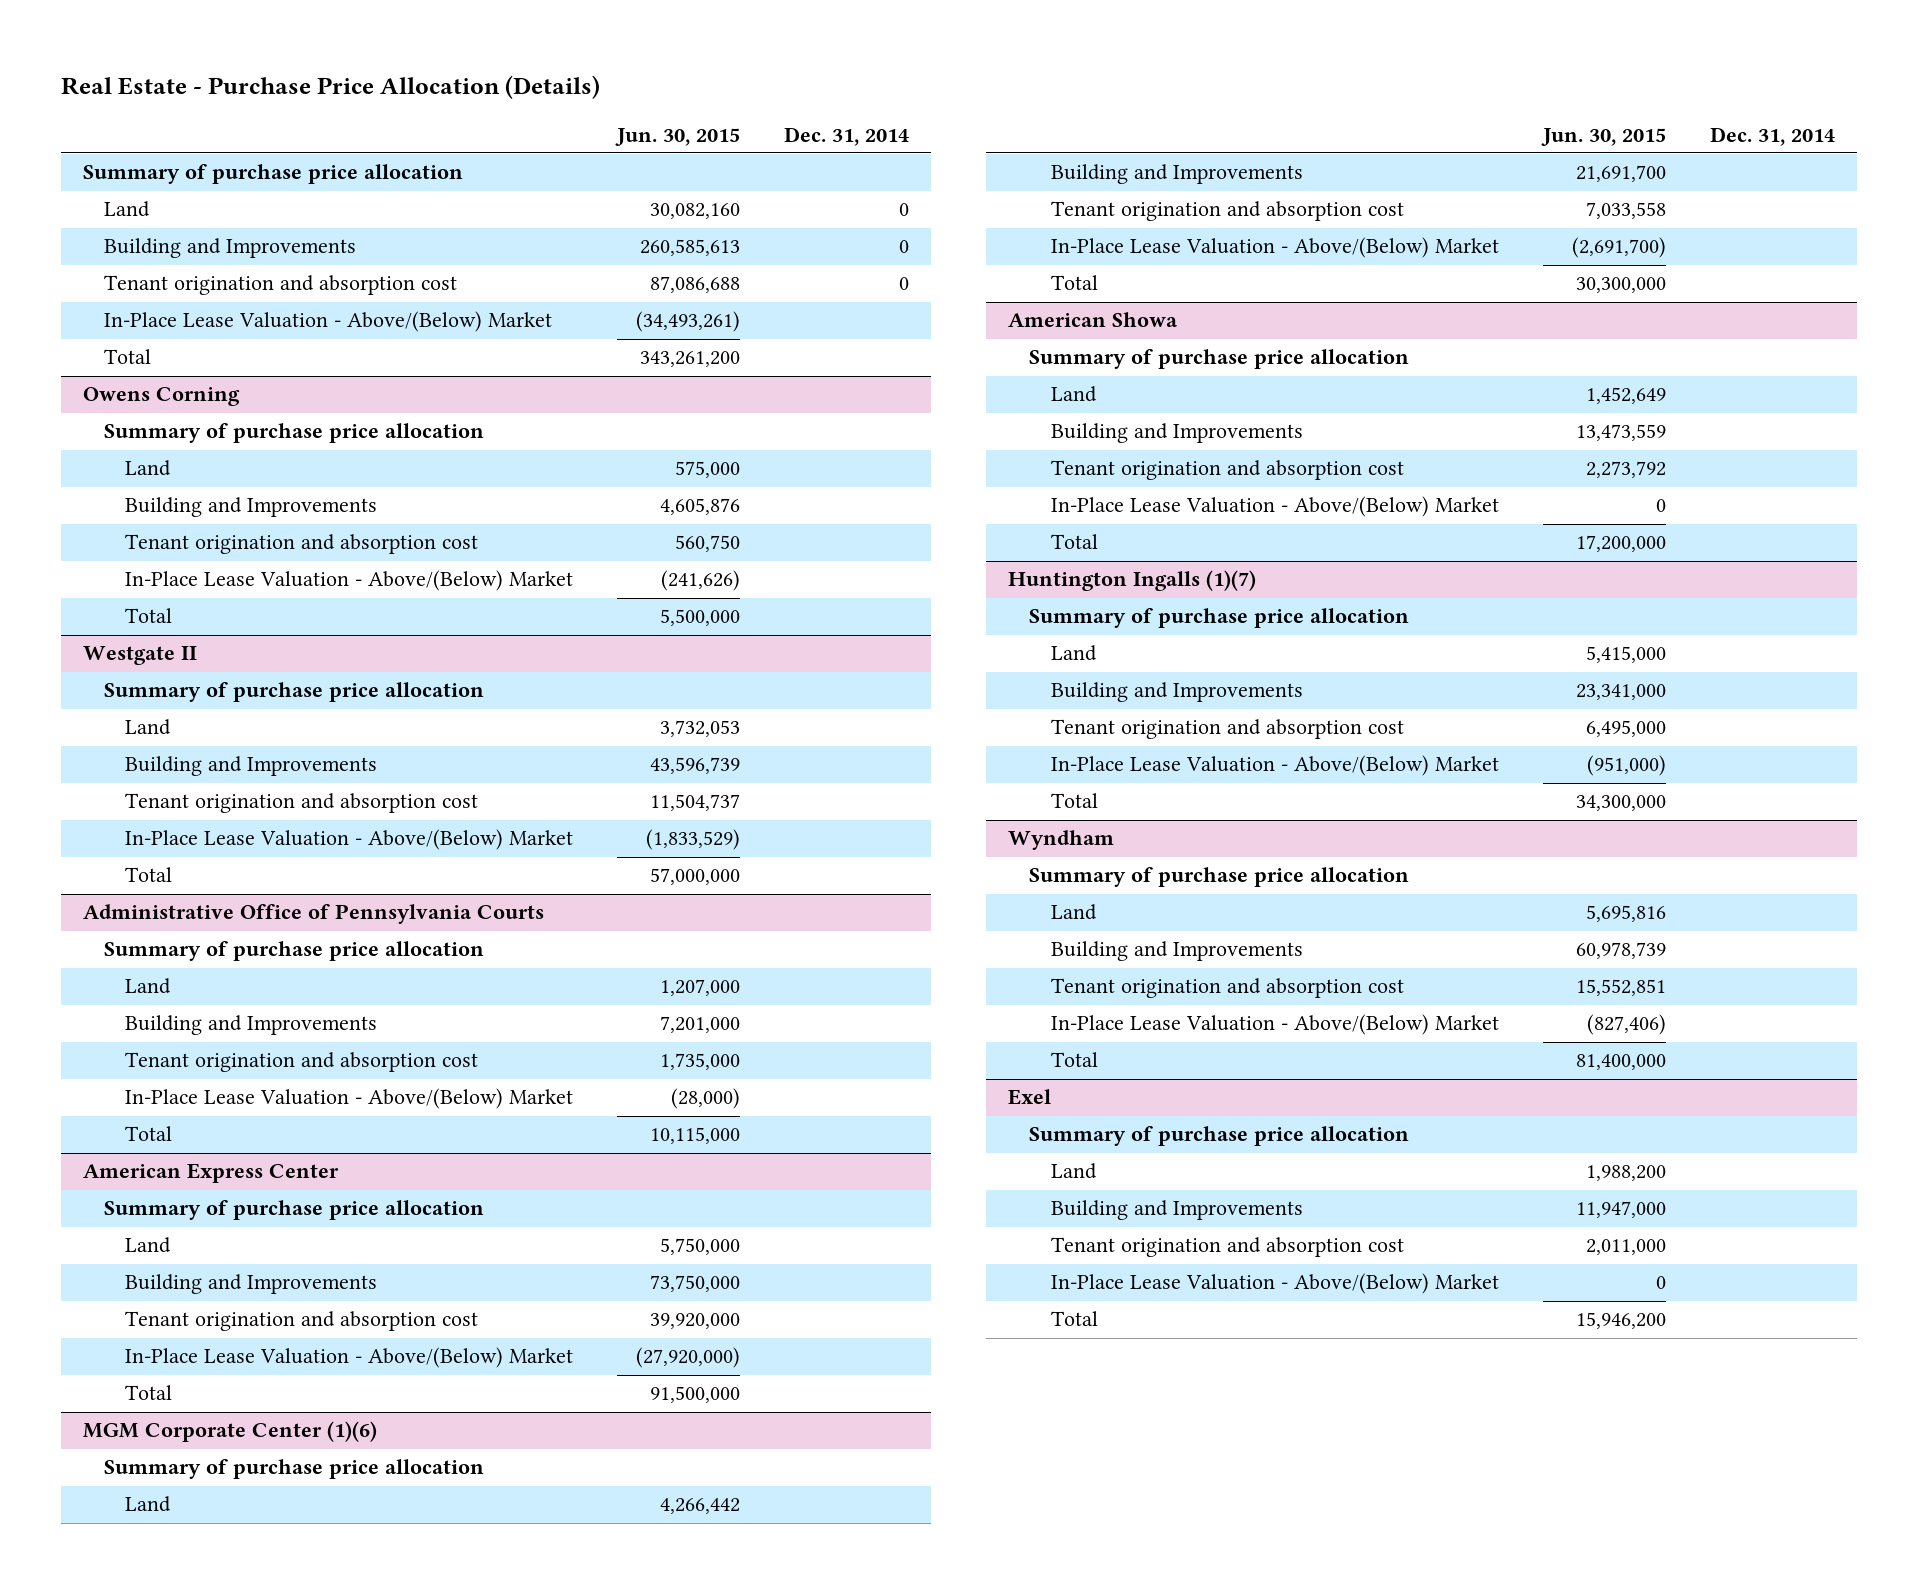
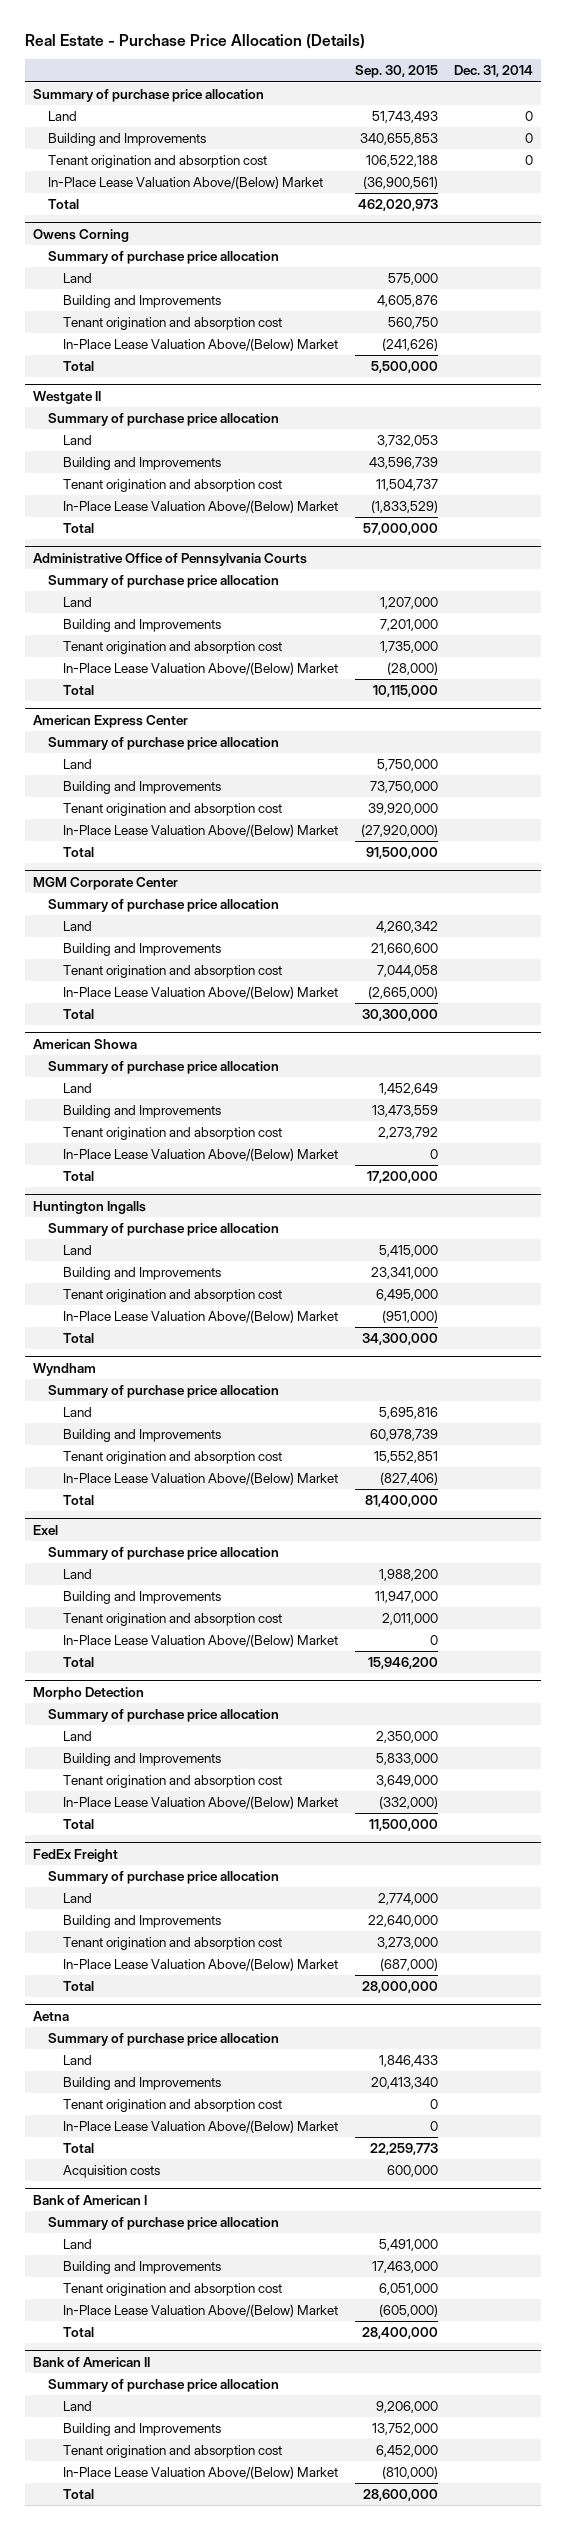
- | Jun. 30, 2015 | Dec. 31, 2014
+ | Sep. 30, 2015 | Dec. 31, 2014
- In-Place Lease Valuation - Above/(Below) Market | (34,493,261) |
+ In-Place Lease Valuation Above/(Below) Market | (36,900,561) |
@ Owens Corning
- In-Place Lease Valuation - Above/(Below) Market | (241,626) |
+ In-Place Lease Valuation Above/(Below) Market | (241,626) |
@ Westgate II
- In-Place Lease Valuation - Above/(Below) Market | (1,833,529) |
+ In-Place Lease Valuation Above/(Below) Market | (1,833,529) |
@ Administrative Office of Pennsylvania Courts
- In-Place Lease Valuation - Above/(Below) Market | (28,000) |
+ In-Place Lease Valuation Above/(Below) Market | (28,000) |
@ American Express Center
- In-Place Lease Valuation - Above/(Below) Market | (27,920,000) |
+ In-Place Lease Valuation Above/(Below) Market | (27,920,000) |
- MGM Corporate Center (1)(6)
+ MGM Corporate Center
- In-Place Lease Valuation - Above/(Below) Market | (2,691,700) |
+ In-Place Lease Valuation Above/(Below) Market | (2,665,000) |
@ American Showa
- In-Place Lease Valuation - Above/(Below) Market | 0 |
+ In-Place Lease Valuation Above/(Below) Market | 0 |
- Huntington Ingalls (1)(7)
+ Huntington Ingalls
- In-Place Lease Valuation - Above/(Below) Market | (951,000) |
+ In-Place Lease Valuation Above/(Below) Market | (951,000) |
@ Wyndham
- In-Place Lease Valuation - Above/(Below) Market | (827,406) |
+ In-Place Lease Valuation Above/(Below) Market | (827,406) |
@ Exel
- In-Place Lease Valuation - Above/(Below) Market | 0 |
+ In-Place Lease Valuation Above/(Below) Market | 0 |
+ Morpho Detection
+ Summary of purchase price allocation
+ Land | 2,350,000 |
+ Building and Improvements | 5,833,000 |
+ Tenant origination and absorption cost | 3,649,000 |
+ In-Place Lease Valuation Above/(Below) Market | (332,000) |
+ Total | 11,500,000 |
+ FedEx Freight
+ Summary of purchase price allocation
+ Land | 2,774,000 |
+ Building and Improvements | 22,640,000 |
+ Tenant origination and absorption cost | 3,273,000 |
+ In-Place Lease Valuation Above/(Below) Market | (687,000) |
+ Total | 28,000,000 |
+ Aetna
+ Summary of purchase price allocation
+ Land | 1,846,433 |
+ Building and Improvements | 20,413,340 |
+ Tenant origination and absorption cost | 0 |
+ In-Place Lease Valuation Above/(Below) Market | 0 |
+ Total | 22,259,773 |
+ Acquisition costs | 600,000 |
+ Bank of American I
+ Summary of purchase price allocation
+ Land | 5,491,000 |
+ Building and Improvements | 17,463,000 |
+ Tenant origination and absorption cost | 6,051,000 |
+ In-Place Lease Valuation Above/(Below) Market | (605,000) |
+ Total | 28,400,000 |
+ Bank of American II
+ Summary of purchase price allocation
+ Land | 9,206,000 |
+ Building and Improvements | 13,752,000 |
+ Tenant origination and absorption cost | 6,452,000 |
+ In-Place Lease Valuation Above/(Below) Market | (810,000) |
+ Total | 28,600,000 |

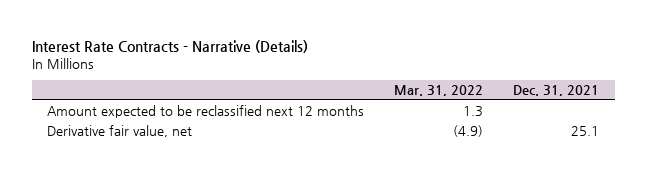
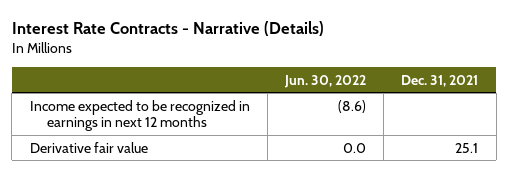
- | Mar. 31, 2022 | Dec. 31, 2021
+ | Jun. 30, 2022 | Dec. 31, 2021
- Amount expected to be reclassified next 12 months | 1.3 |
- Derivative fair value, net | (4.9) | 25.1
+ Income expected to be recognized in earnings in next 12 months | (8.6) |
+ Derivative fair value | 0.0 | 25.1

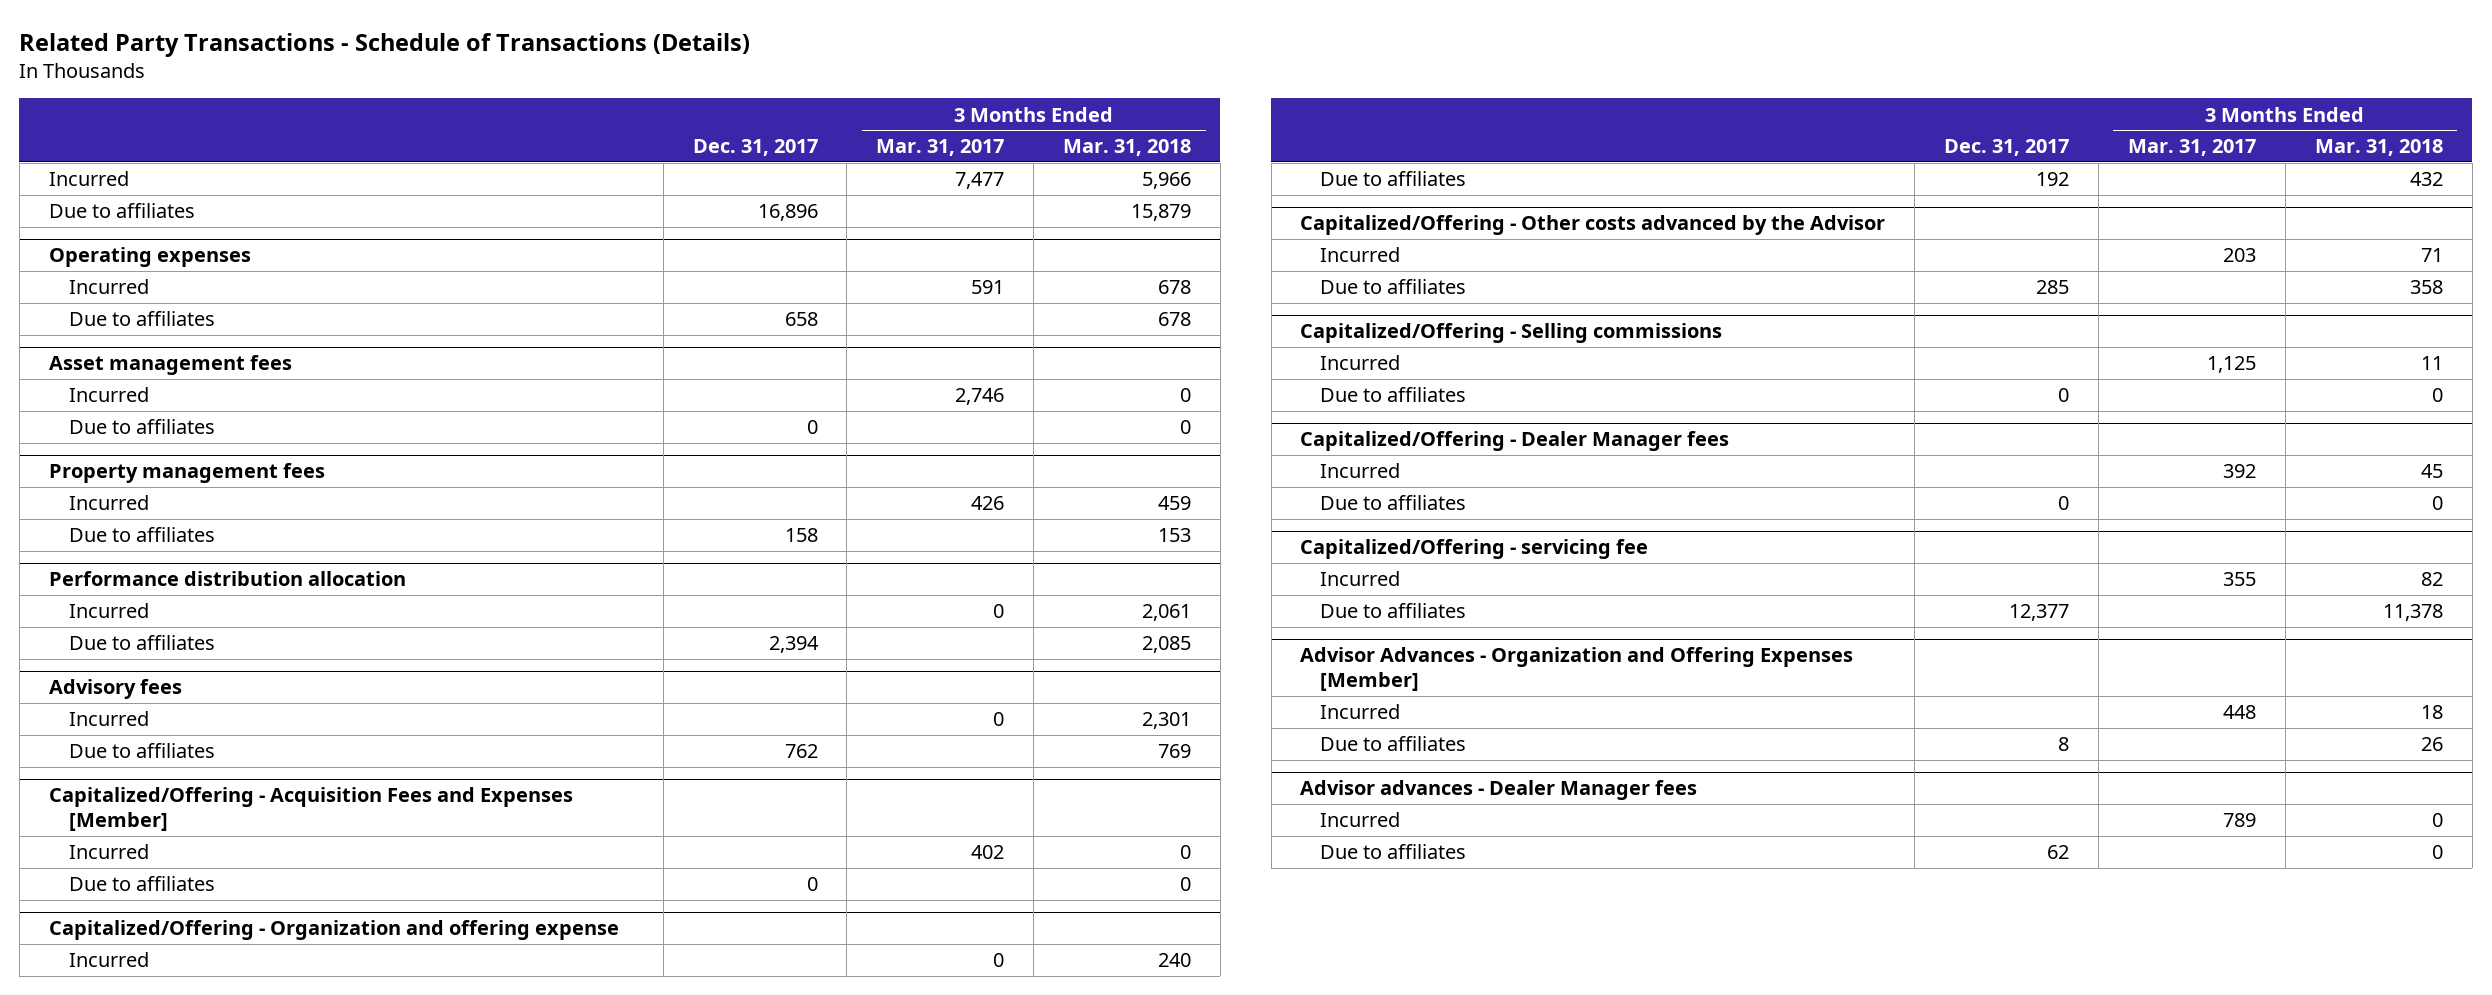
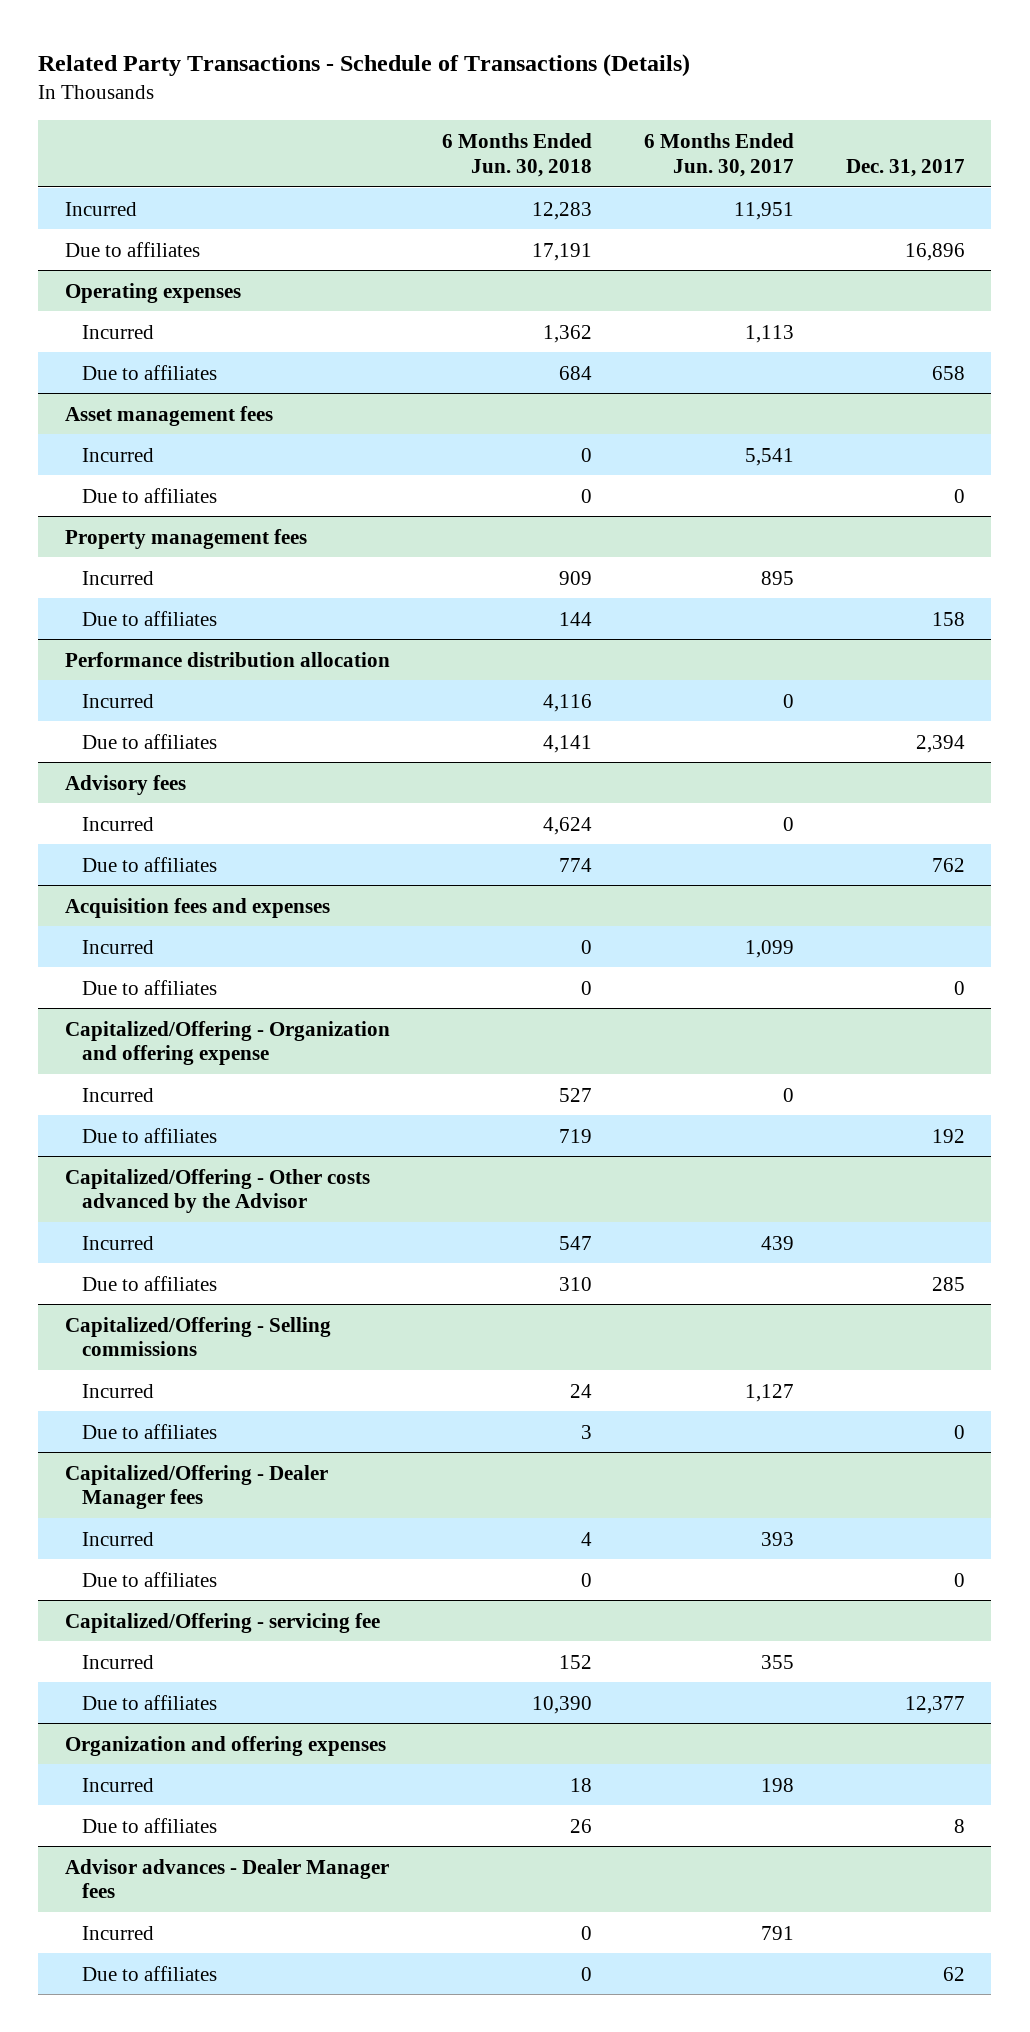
- | Dec. 31, 2017 | 3 Months Ended Mar. 31, 2017 | 3 Months Ended Mar. 31, 2018
+ | 6 Months Ended Jun. 30, 2018 | 6 Months Ended Jun. 30, 2017 | Dec. 31, 2017
- Capitalized/Offering - Acquisition Fees and Expenses [Member]
+ Acquisition fees and expenses
- Advisor Advances - Organization and Offering Expenses [Member]
+ Organization and offering expenses

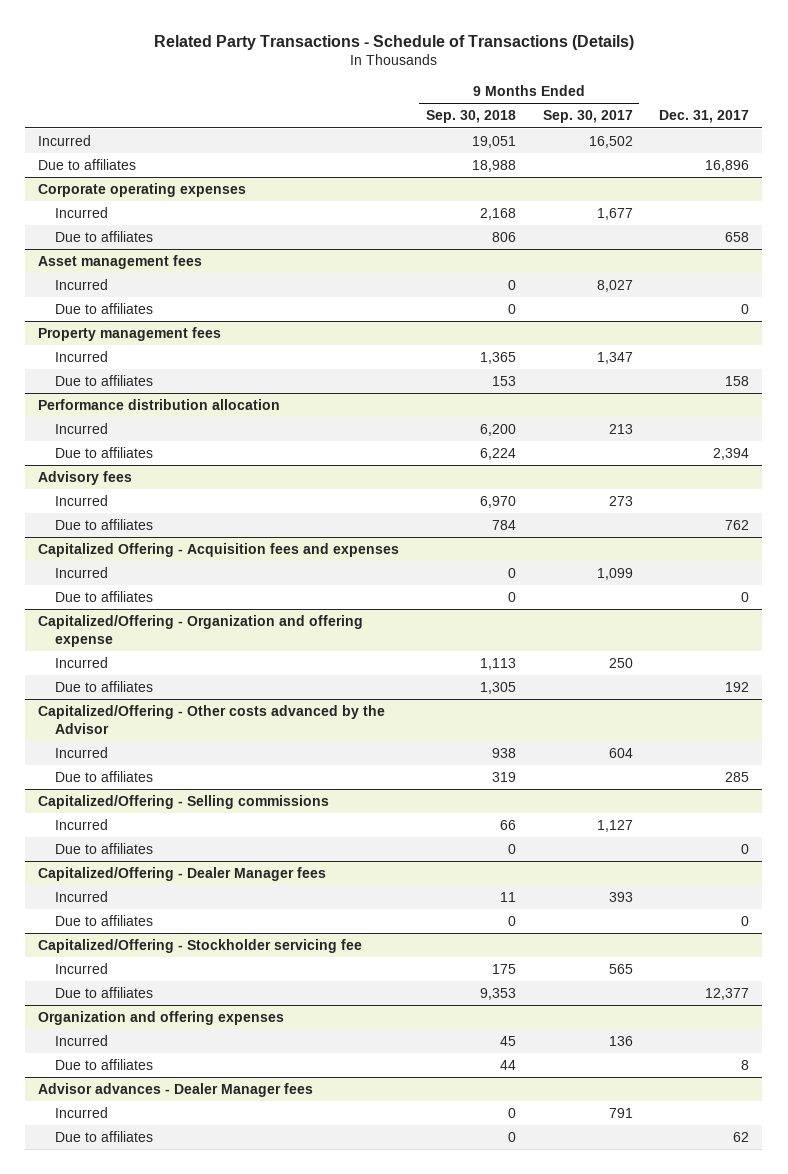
- | 6 Months Ended Jun. 30, 2018 | 6 Months Ended Jun. 30, 2017 | Dec. 31, 2017
+ | 9 Months Ended Sep. 30, 2018 | 9 Months Ended Sep. 30, 2017 | Dec. 31, 2017
- Operating expenses
+ Corporate operating expenses
- Acquisition fees and expenses
+ Capitalized Offering - Acquisition fees and expenses
- Capitalized/Offering - servicing fee
+ Capitalized/Offering - Stockholder servicing fee

